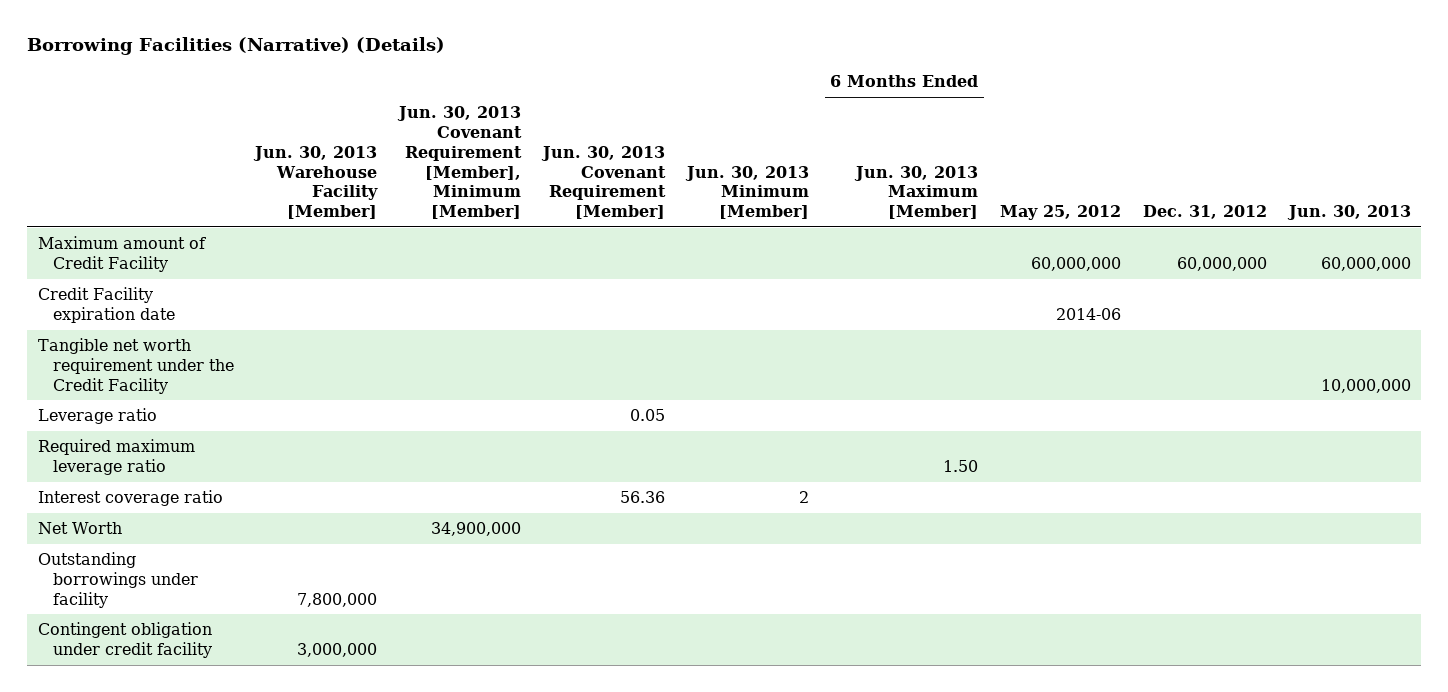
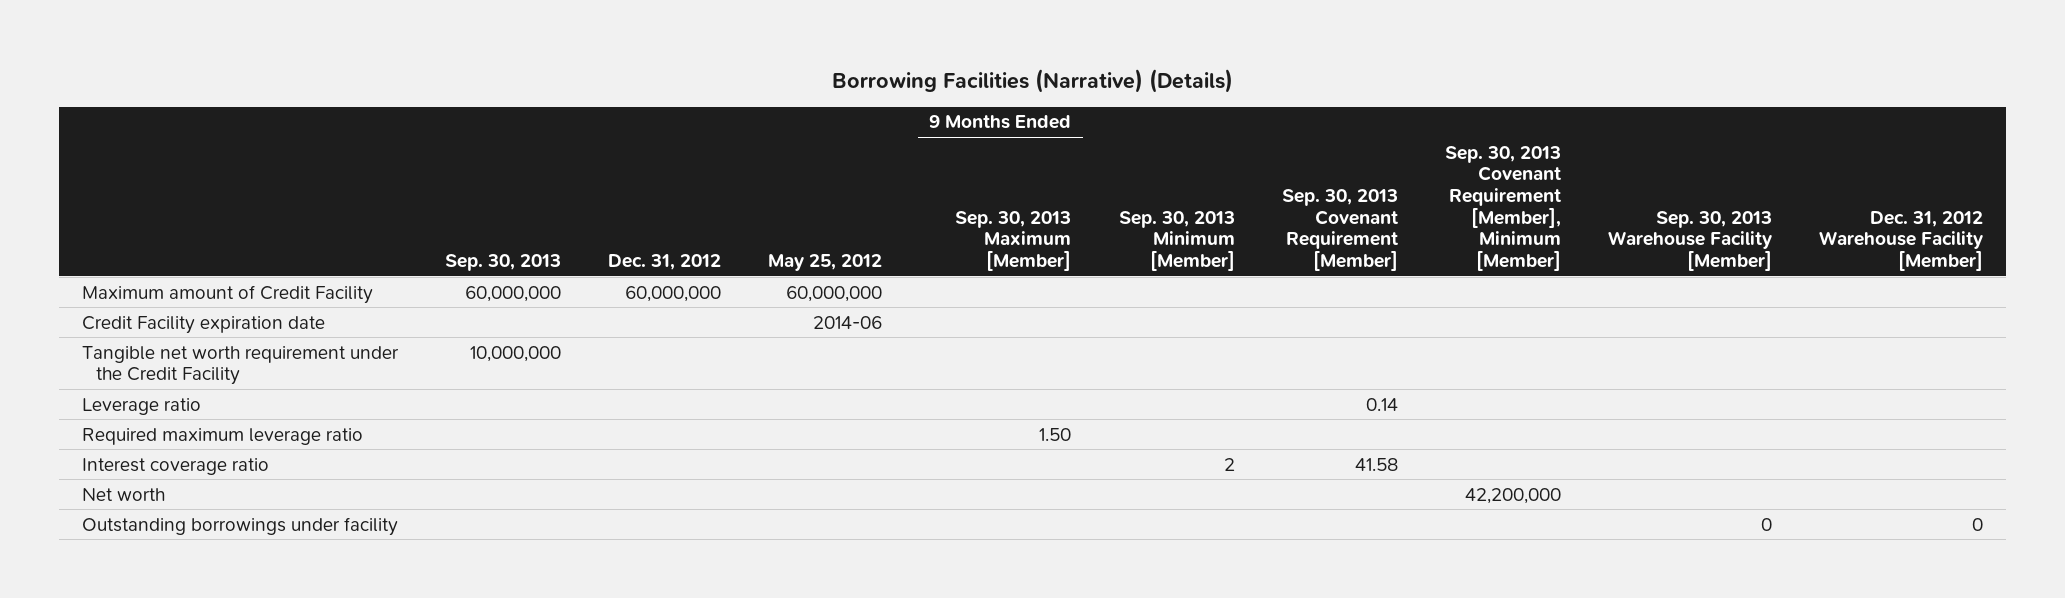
- | Jun. 30, 2013 Warehouse Facility [Member] | Jun. 30, 2013 Covenant Requirement [Member], Minimum [Member] | Jun. 30, 2013 Covenant Requirement [Member] | Jun. 30, 2013 Minimum [Member] | 6 Months Ended Jun. 30, 2013 Maximum [Member] | May 25, 2012 | Dec. 31, 2012 | Jun. 30, 2013
+ | Sep. 30, 2013 | Dec. 31, 2012 | May 25, 2012 | 9 Months Ended Sep. 30, 2013 Maximum [Member] | Sep. 30, 2013 Minimum [Member] | Sep. 30, 2013 Covenant Requirement [Member] | Sep. 30, 2013 Covenant Requirement [Member], Minimum [Member] | Sep. 30, 2013 Warehouse Facility [Member] | Dec. 31, 2012 Warehouse Facility [Member]
- Net Worth | | 34,900,000 | | | | | |
+ Net worth | | | | | | | 42,200,000 | |
- Contingent obligation under credit facility | 3,000,000 | | | | | | |

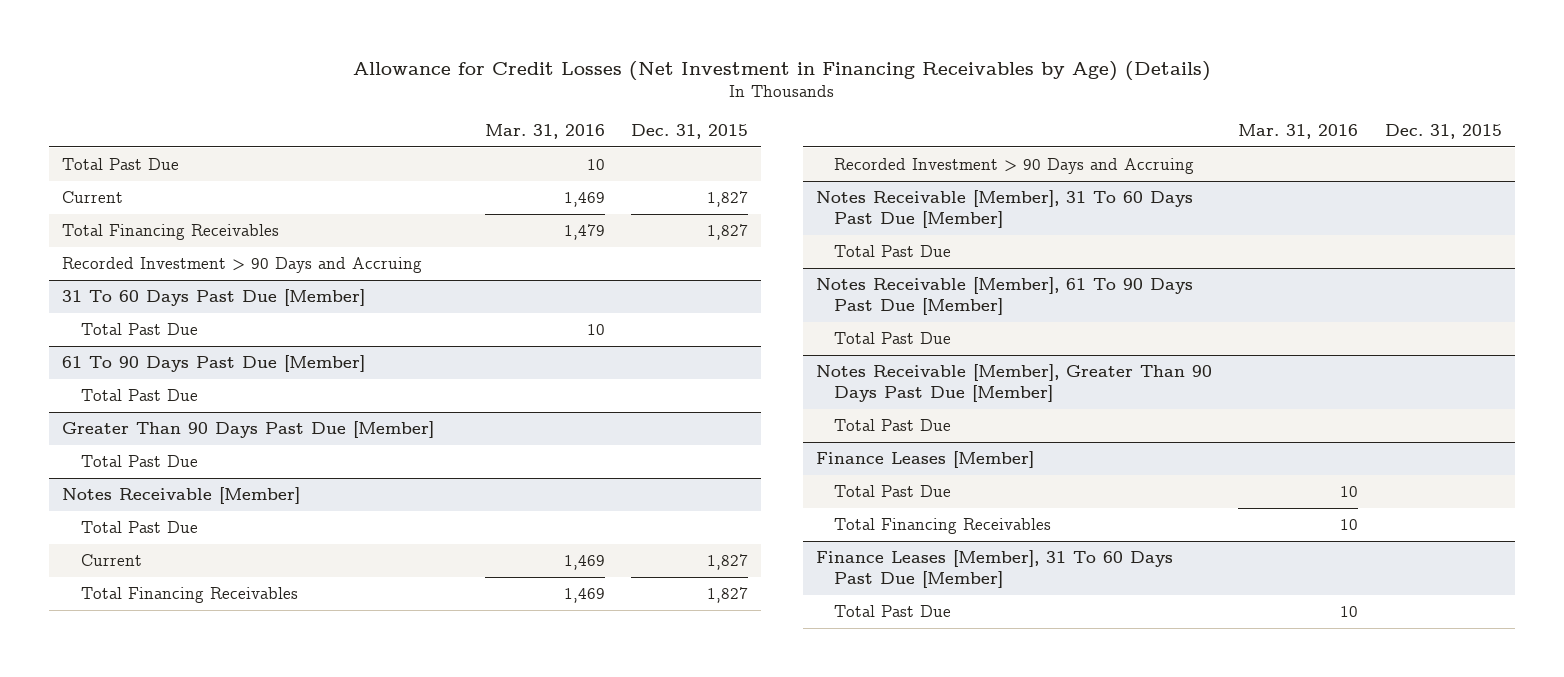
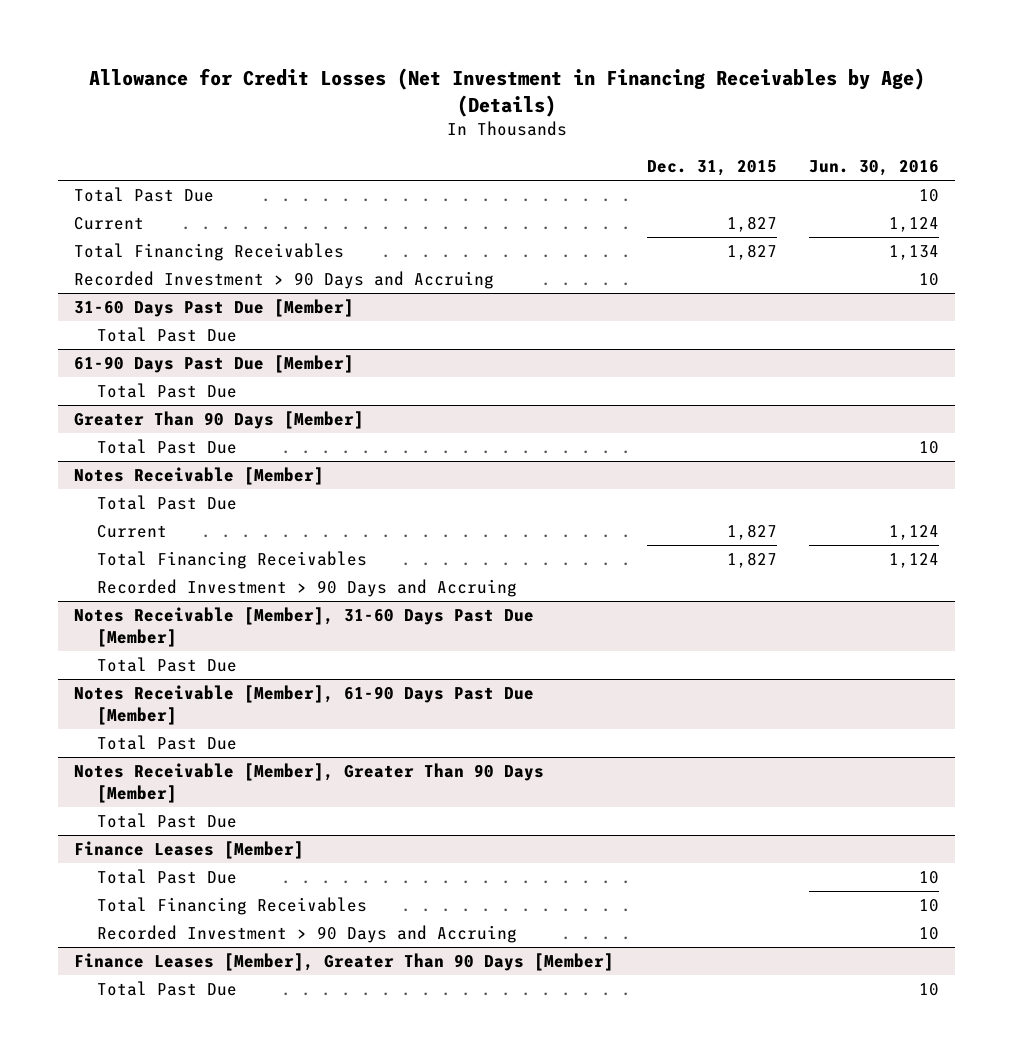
- | Mar. 31, 2016 | Dec. 31, 2015
+ | Dec. 31, 2015 | Jun. 30, 2016
- 31 To 60 Days Past Due [Member]
+ 31-60 Days Past Due [Member]
- 61 To 90 Days Past Due [Member]
+ 61-90 Days Past Due [Member]
- Greater Than 90 Days Past Due [Member]
+ Greater Than 90 Days [Member]
- Notes Receivable [Member], 31 To 60 Days Past Due [Member]
+ Notes Receivable [Member], 31-60 Days Past Due [Member]
- Notes Receivable [Member], 61 To 90 Days Past Due [Member]
+ Notes Receivable [Member], 61-90 Days Past Due [Member]
- Notes Receivable [Member], Greater Than 90 Days Past Due [Member]
+ Notes Receivable [Member], Greater Than 90 Days [Member]
- Finance Leases [Member], 31 To 60 Days Past Due [Member]
- Total Past Due | 10 |
@ Finance Leases [Member]
+ Recorded Investment > 90 Days and Accruing | | 10
+ Finance Leases [Member], Greater Than 90 Days [Member]
+ Total Past Due | | 10

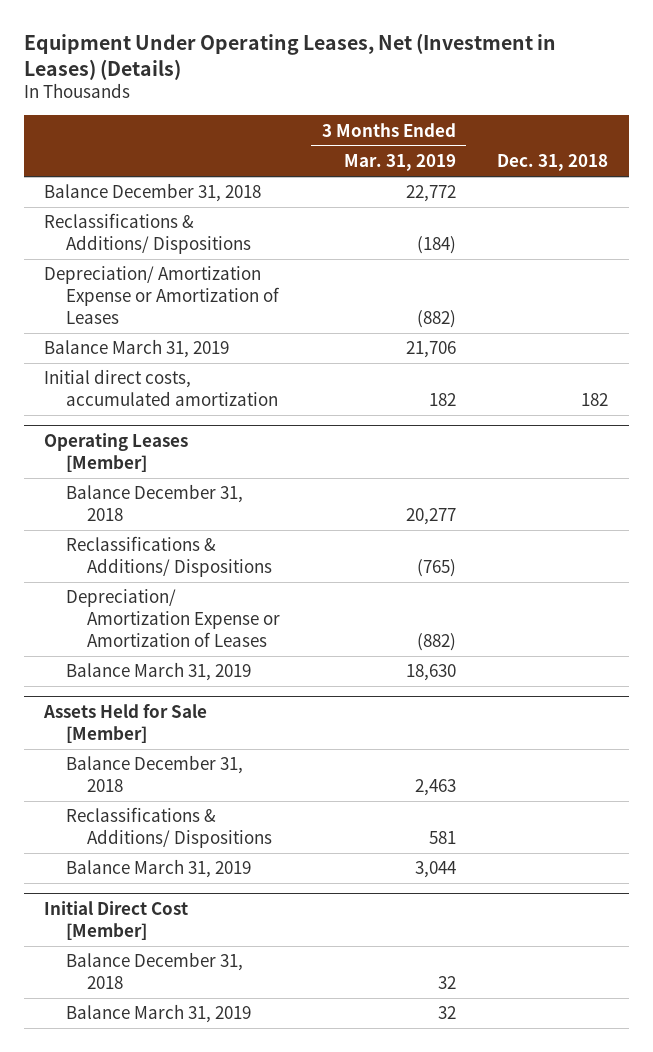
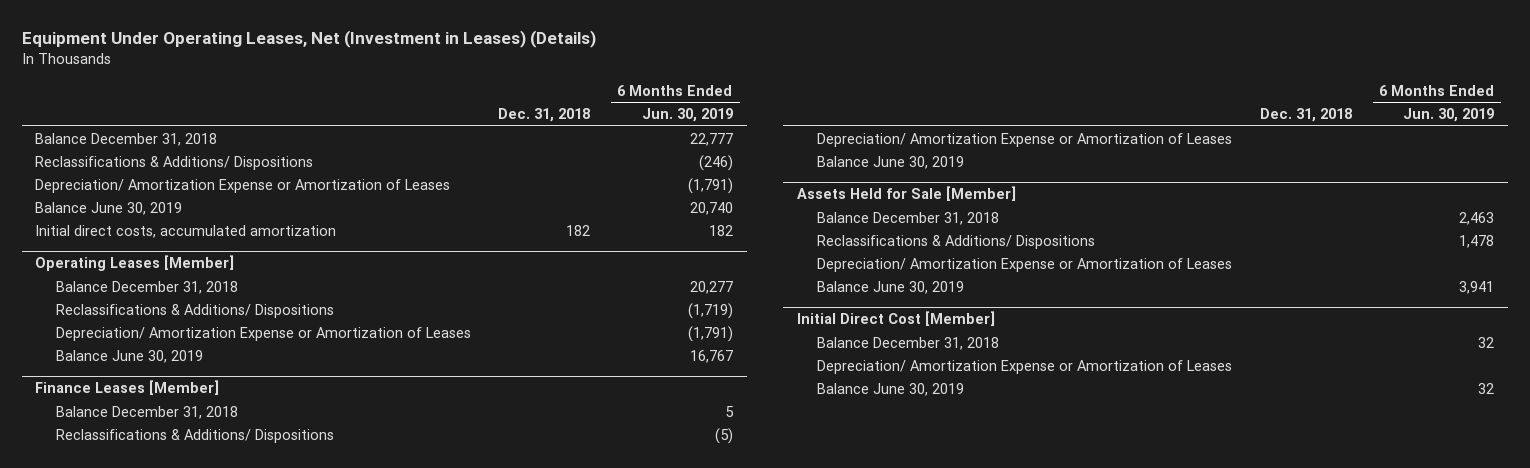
- | 3 Months Ended Mar. 31, 2019 | Dec. 31, 2018
+ | Dec. 31, 2018 | 6 Months Ended Jun. 30, 2019
- Balance March 31, 2019 | 21,706 |
+ Balance June 30, 2019 | | 20,740
@ Operating Leases [Member]
- Balance March 31, 2019 | 18,630 |
+ Balance June 30, 2019 | | 16,767
+ Finance Leases [Member]
+ Balance December 31, 2018 | | 5
+ Reclassifications & Additions/ Dispositions | | (5)
+ Depreciation/ Amortization Expense or Amortization of Leases
+ Balance June 30, 2019
@ Assets Held for Sale [Member]
- Balance March 31, 2019 | 3,044 |
+ Depreciation/ Amortization Expense or Amortization of Leases
+ Balance June 30, 2019 | | 3,941
@ Initial Direct Cost [Member]
- Balance March 31, 2019 | 32 |
+ Depreciation/ Amortization Expense or Amortization of Leases
+ Balance June 30, 2019 | | 32

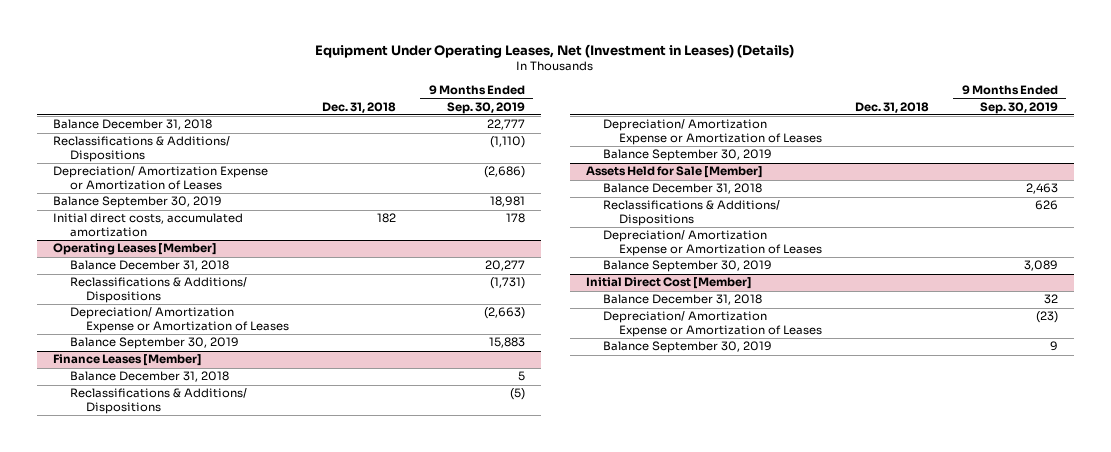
- | Dec. 31, 2018 | 6 Months Ended Jun. 30, 2019
+ | Dec. 31, 2018 | 9 Months Ended Sep. 30, 2019
- Balance June 30, 2019 | | 20,740
+ Balance September 30, 2019 | | 18,981
@ Operating Leases [Member]
- Balance June 30, 2019 | | 16,767
+ Balance September 30, 2019 | | 15,883
@ Finance Leases [Member]
- Balance June 30, 2019
+ Balance September 30, 2019
@ Assets Held for Sale [Member]
- Balance June 30, 2019 | | 3,941
+ Balance September 30, 2019 | | 3,089
@ Initial Direct Cost [Member]
- Balance June 30, 2019 | | 32
+ Balance September 30, 2019 | | 9

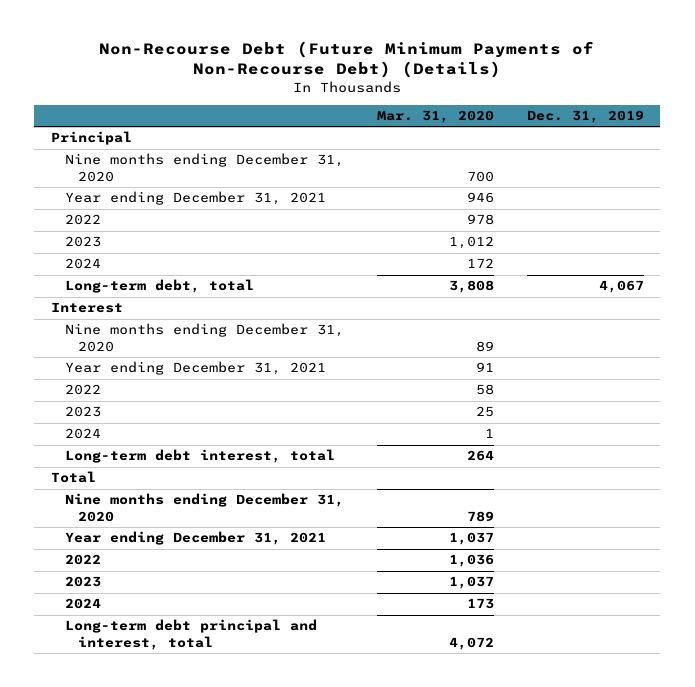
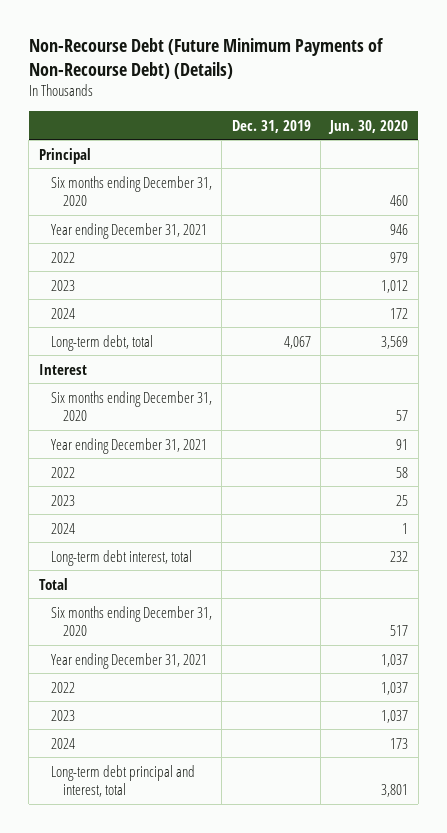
- | Mar. 31, 2020 | Dec. 31, 2019
+ | Dec. 31, 2019 | Jun. 30, 2020
- Nine months ending December 31, 2020 | 700 |
+ Six months ending December 31, 2020 | | 460
- Nine months ending December 31, 2020 | 89 |
+ Six months ending December 31, 2020 | | 57
- Nine months ending December 31, 2020 | 789 |
+ Six months ending December 31, 2020 | | 517

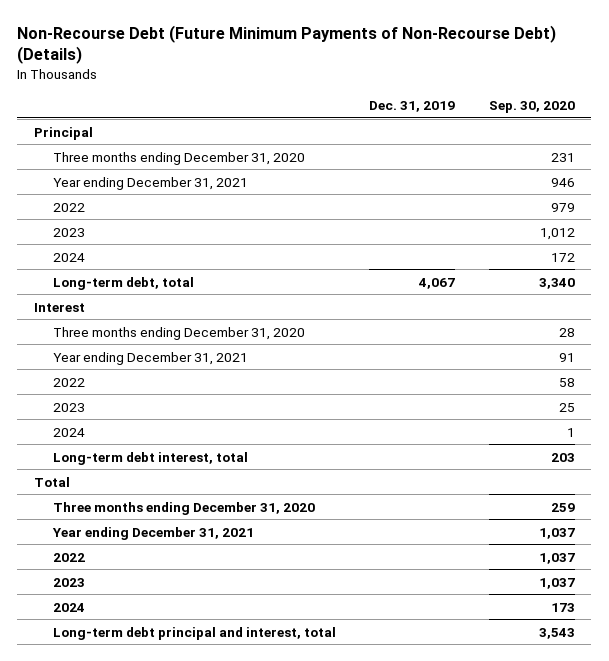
- | Dec. 31, 2019 | Jun. 30, 2020
+ | Dec. 31, 2019 | Sep. 30, 2020
- Six months ending December 31, 2020 | | 460
+ Three months ending December 31, 2020 | | 231
- Six months ending December 31, 2020 | | 57
+ Three months ending December 31, 2020 | | 28
- Six months ending December 31, 2020 | | 517
+ Three months ending December 31, 2020 | | 259

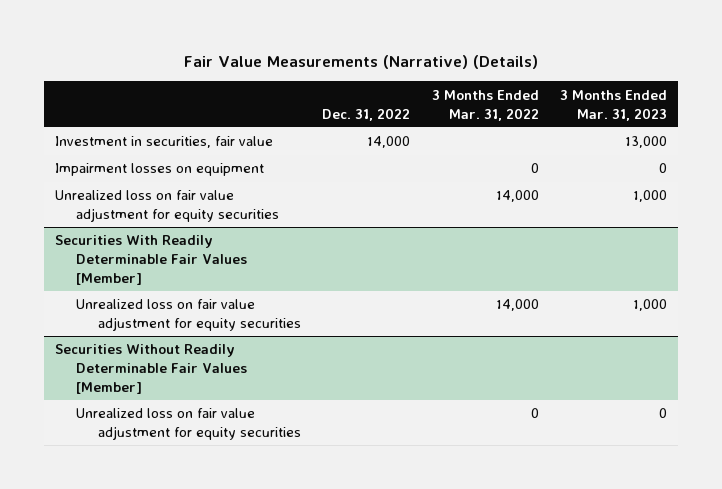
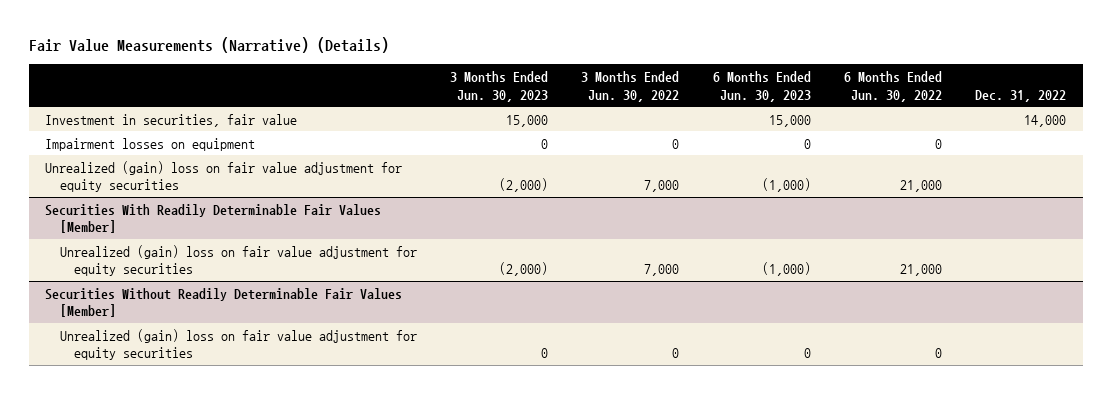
- | Dec. 31, 2022 | 3 Months Ended Mar. 31, 2022 | 3 Months Ended Mar. 31, 2023
+ | 3 Months Ended Jun. 30, 2023 | 3 Months Ended Jun. 30, 2022 | 6 Months Ended Jun. 30, 2023 | 6 Months Ended Jun. 30, 2022 | Dec. 31, 2022
- Unrealized loss on fair value adjustment for equity securities | | 14,000 | 1,000
+ Unrealized (gain) loss on fair value adjustment for equity securities | (2,000) | 7,000 | (1,000) | 21,000 |
@ Securities With Readily Determinable Fair Values [Member]
- Unrealized loss on fair value adjustment for equity securities | | 14,000 | 1,000
+ Unrealized (gain) loss on fair value adjustment for equity securities | (2,000) | 7,000 | (1,000) | 21,000 |
@ Securities Without Readily Determinable Fair Values [Member]
- Unrealized loss on fair value adjustment for equity securities | | 0 | 0
+ Unrealized (gain) loss on fair value adjustment for equity securities | 0 | 0 | 0 | 0 |

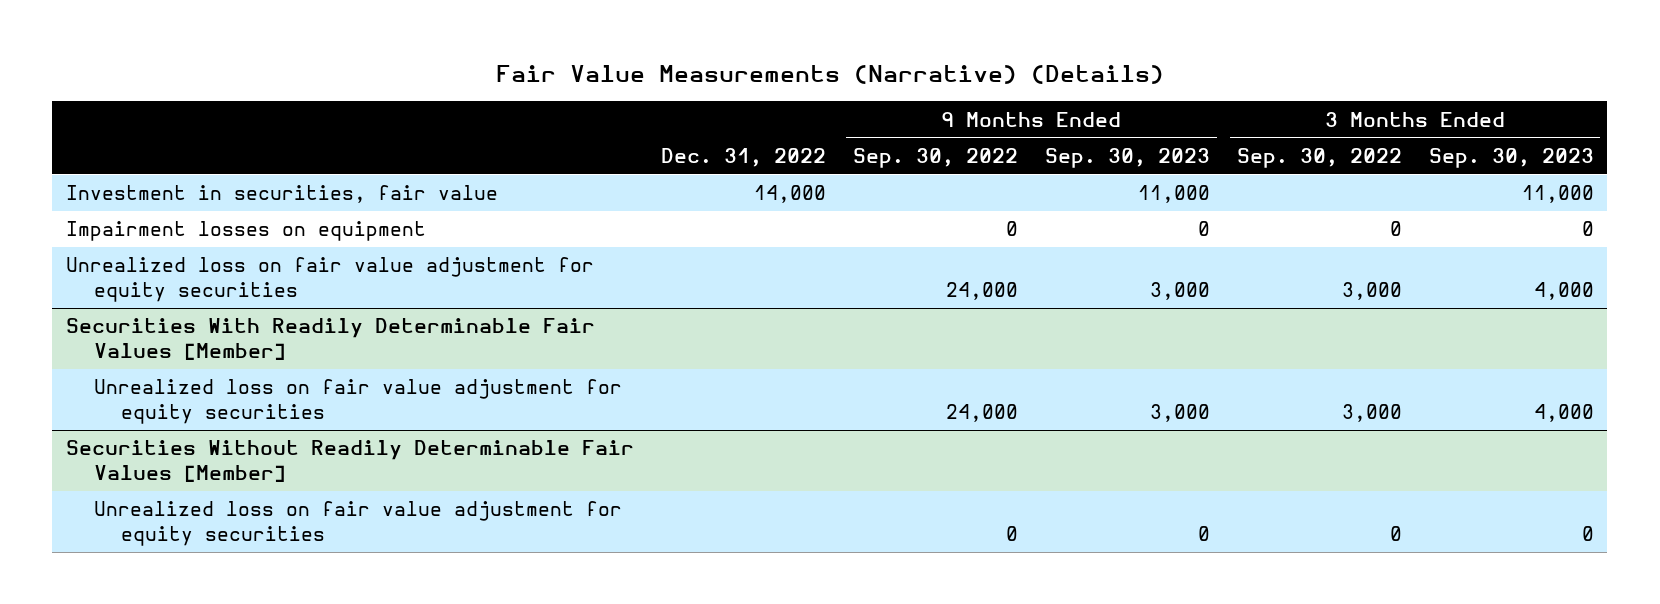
- | 3 Months Ended Jun. 30, 2023 | 3 Months Ended Jun. 30, 2022 | 6 Months Ended Jun. 30, 2023 | 6 Months Ended Jun. 30, 2022 | Dec. 31, 2022
+ | Dec. 31, 2022 | 9 Months Ended Sep. 30, 2022 | 9 Months Ended Sep. 30, 2023 | 3 Months Ended Sep. 30, 2022 | 3 Months Ended Sep. 30, 2023
- Unrealized (gain) loss on fair value adjustment for equity securities | (2,000) | 7,000 | (1,000) | 21,000 |
+ Unrealized loss on fair value adjustment for equity securities | | 24,000 | 3,000 | 3,000 | 4,000
@ Securities With Readily Determinable Fair Values [Member]
- Unrealized (gain) loss on fair value adjustment for equity securities | (2,000) | 7,000 | (1,000) | 21,000 |
+ Unrealized loss on fair value adjustment for equity securities | | 24,000 | 3,000 | 3,000 | 4,000
@ Securities Without Readily Determinable Fair Values [Member]
- Unrealized (gain) loss on fair value adjustment for equity securities | 0 | 0 | 0 | 0 |
+ Unrealized loss on fair value adjustment for equity securities | | 0 | 0 | 0 | 0

